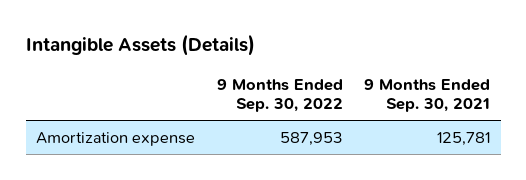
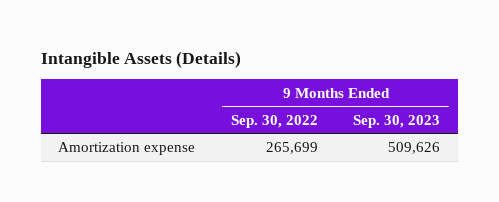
- | 9 Months Ended Sep. 30, 2022 | 9 Months Ended Sep. 30, 2021
+ | 9 Months Ended Sep. 30, 2022 | 9 Months Ended Sep. 30, 2023
- Amortization expense | 587,953 | 125,781
+ Amortization expense | 265,699 | 509,626

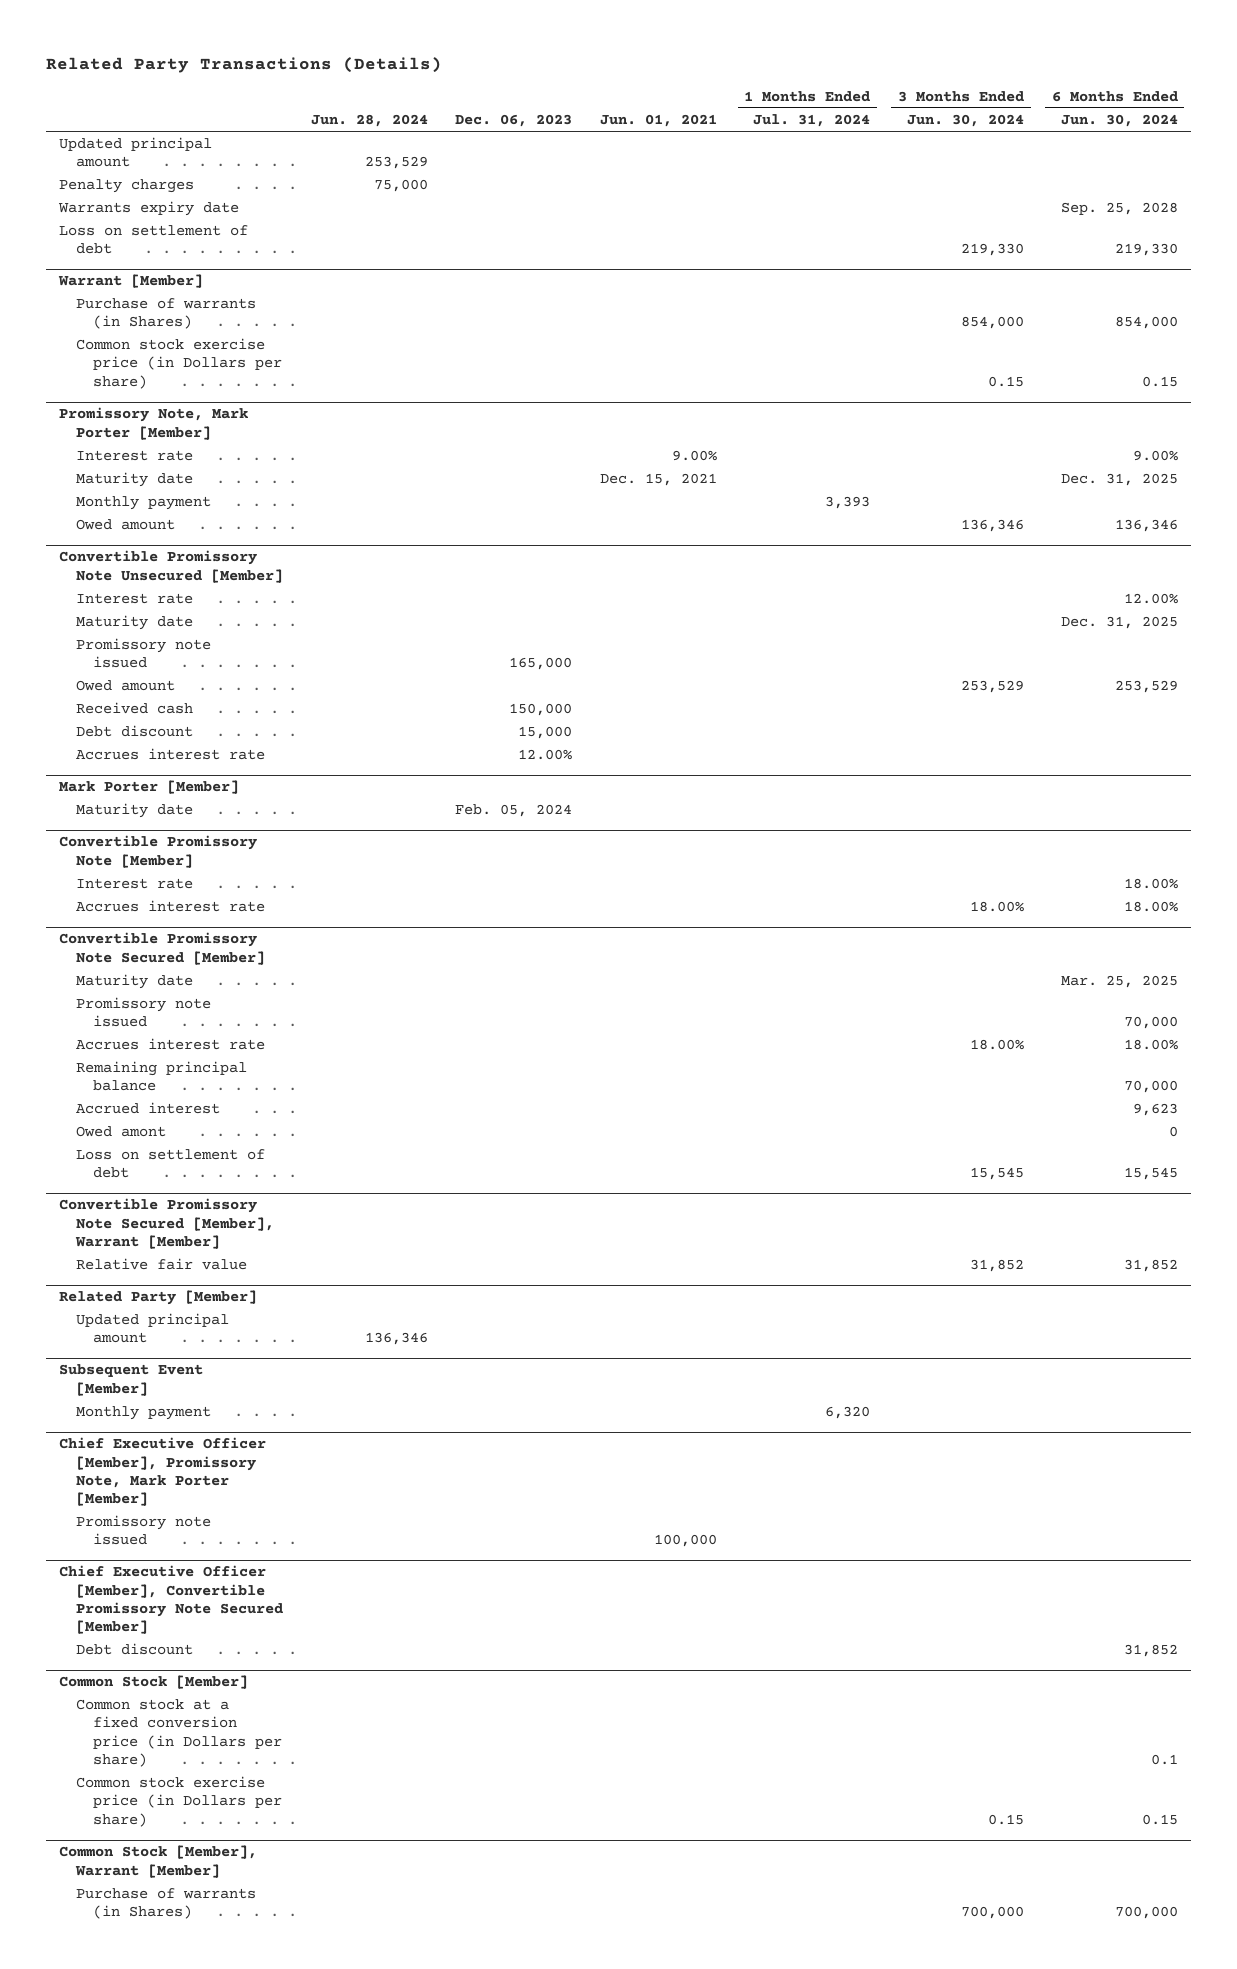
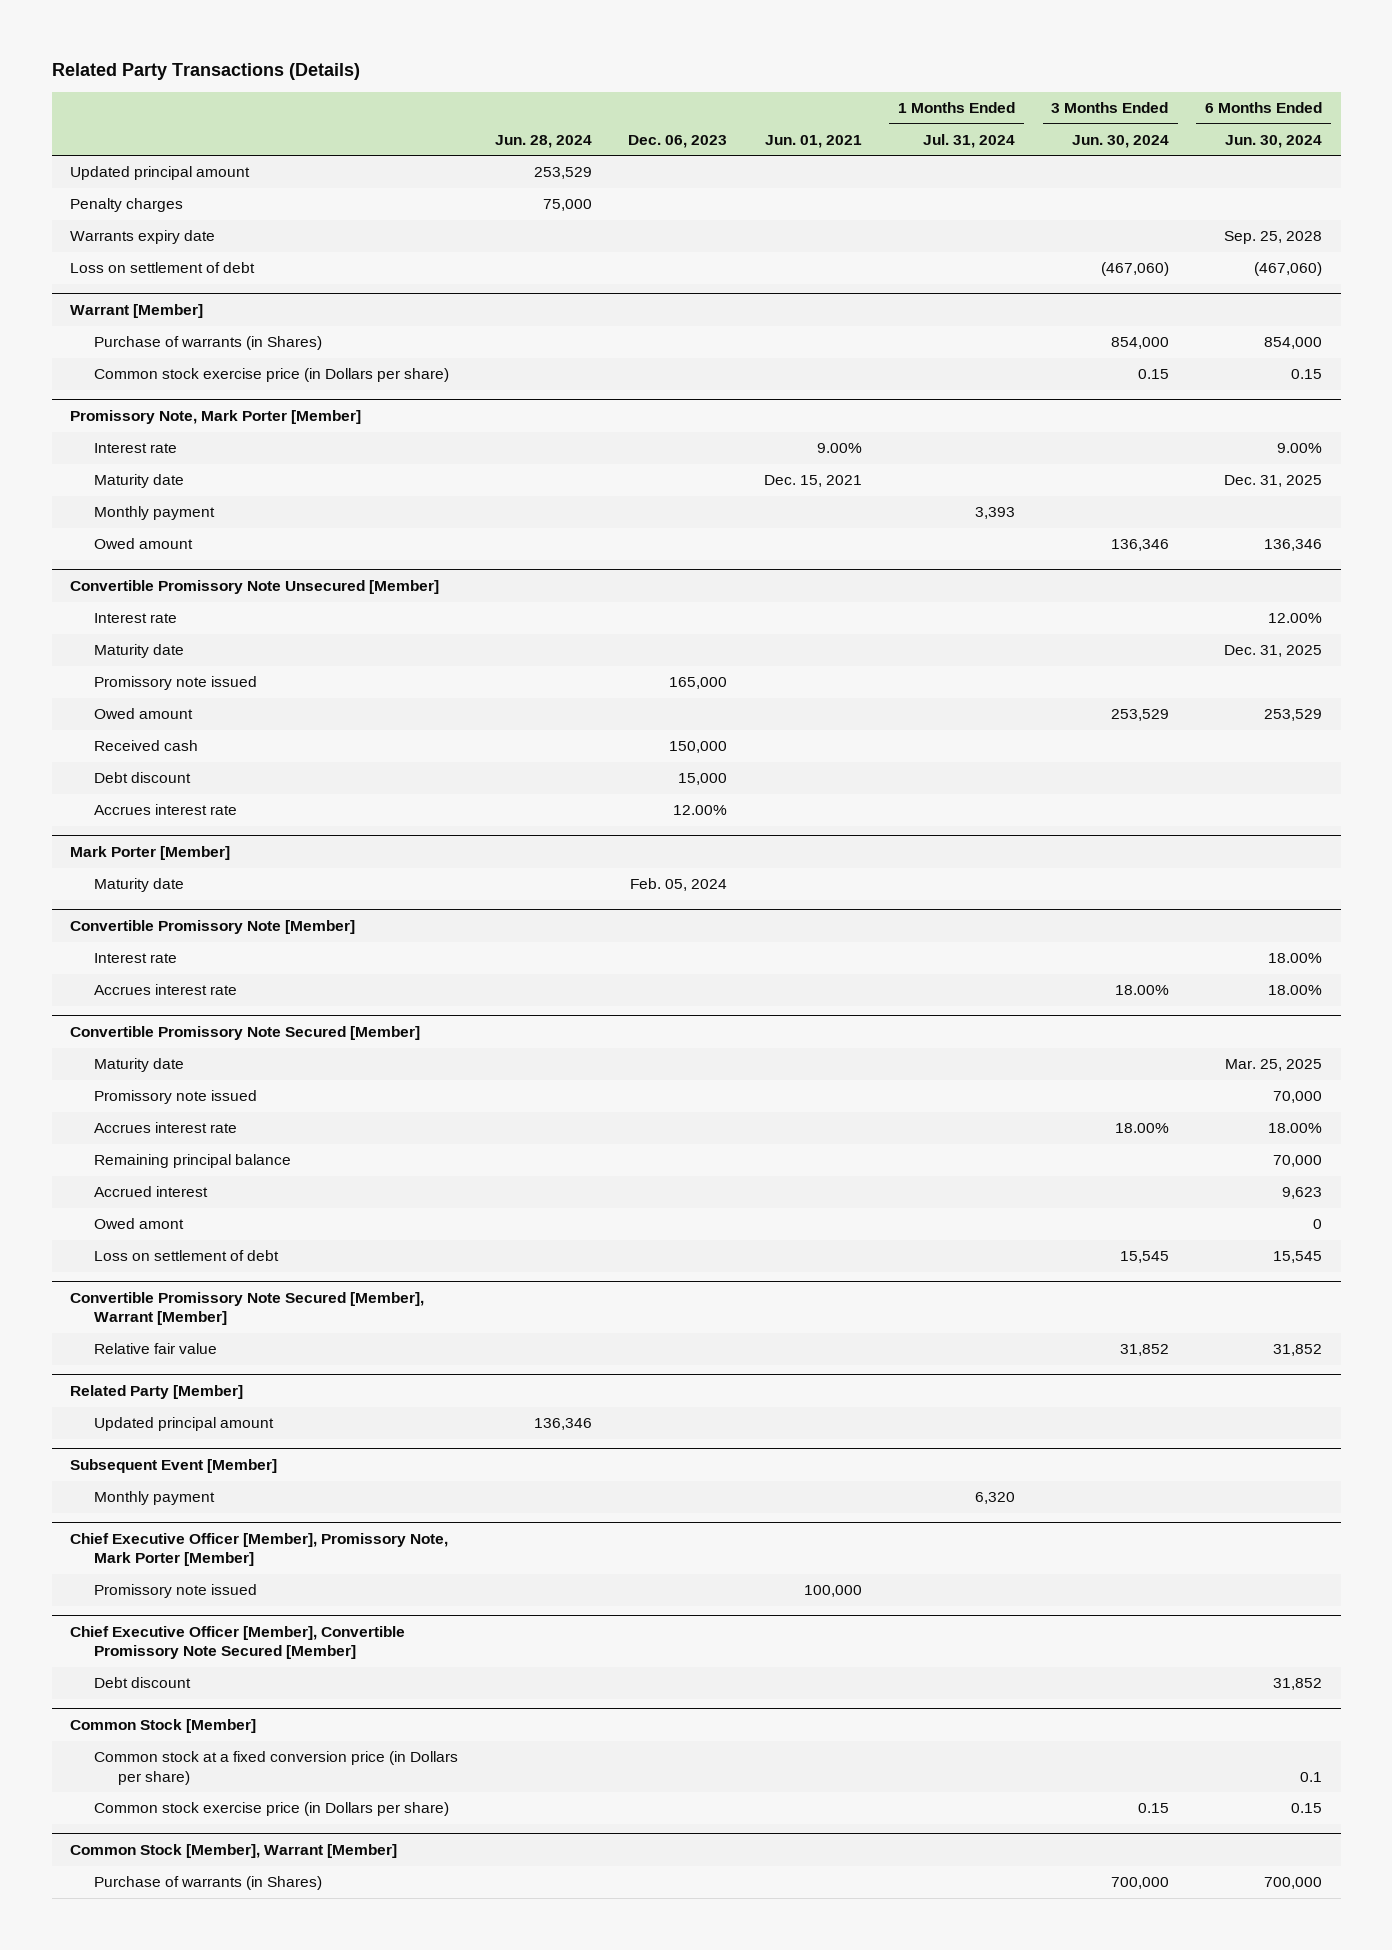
- Loss on settlement of debt | | | | | 219,330 | 219,330
+ Loss on settlement of debt | | | | | (467,060) | (467,060)

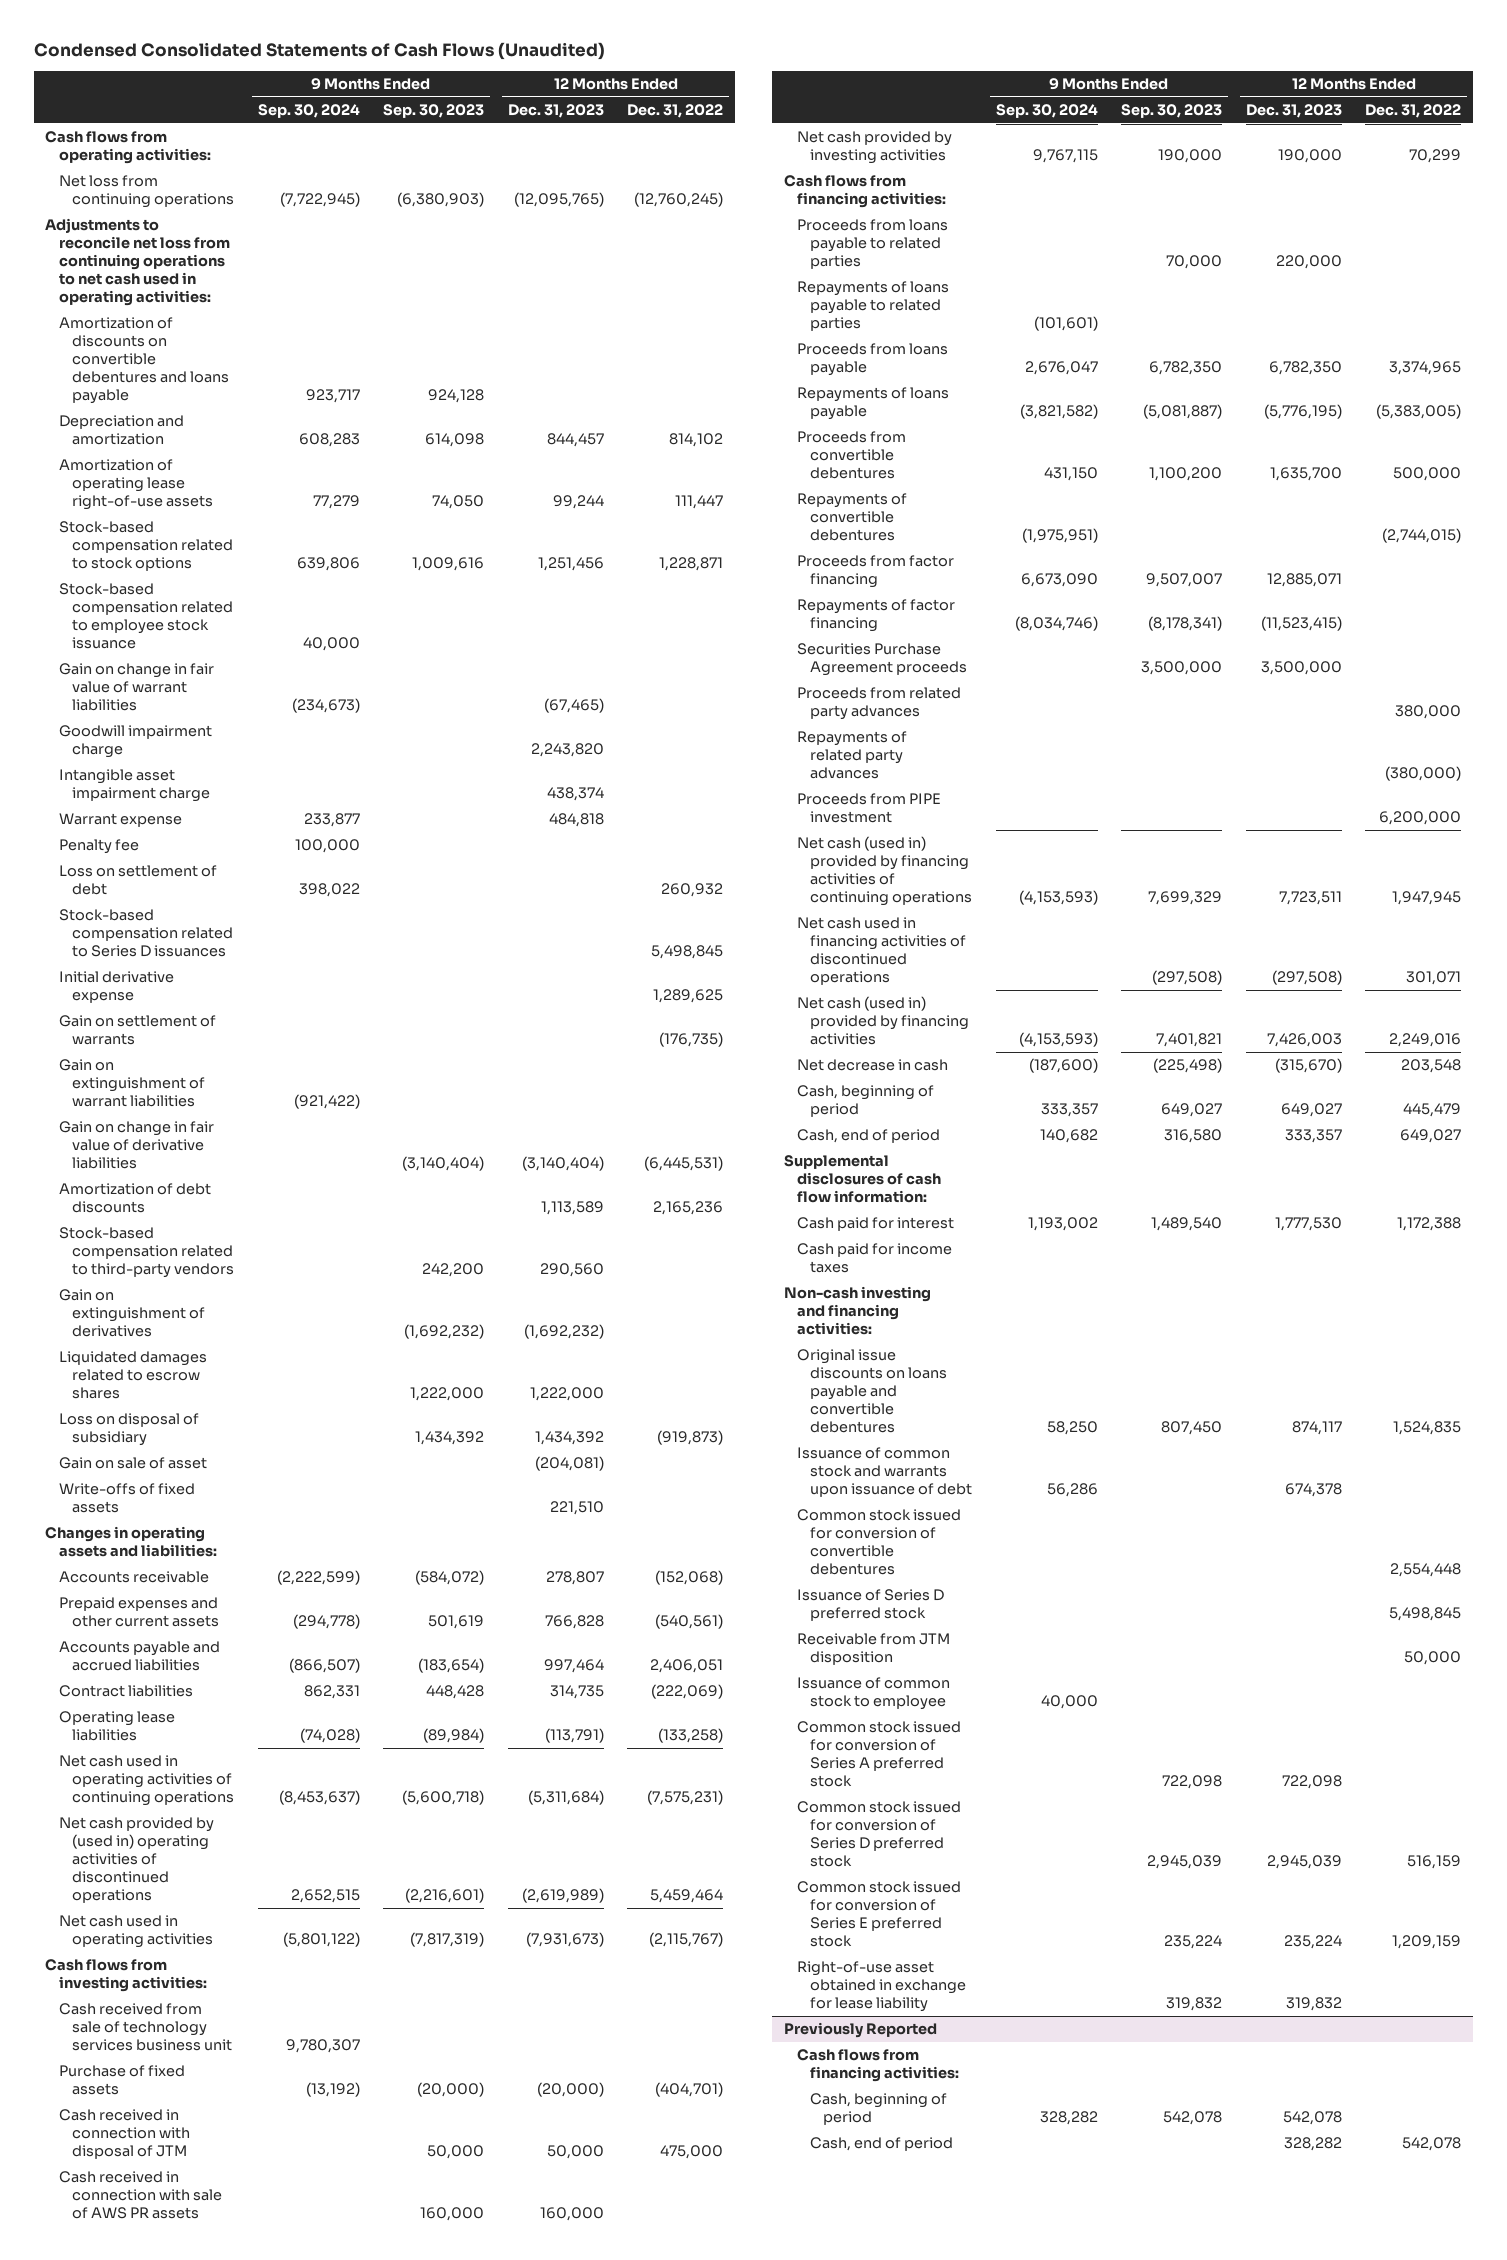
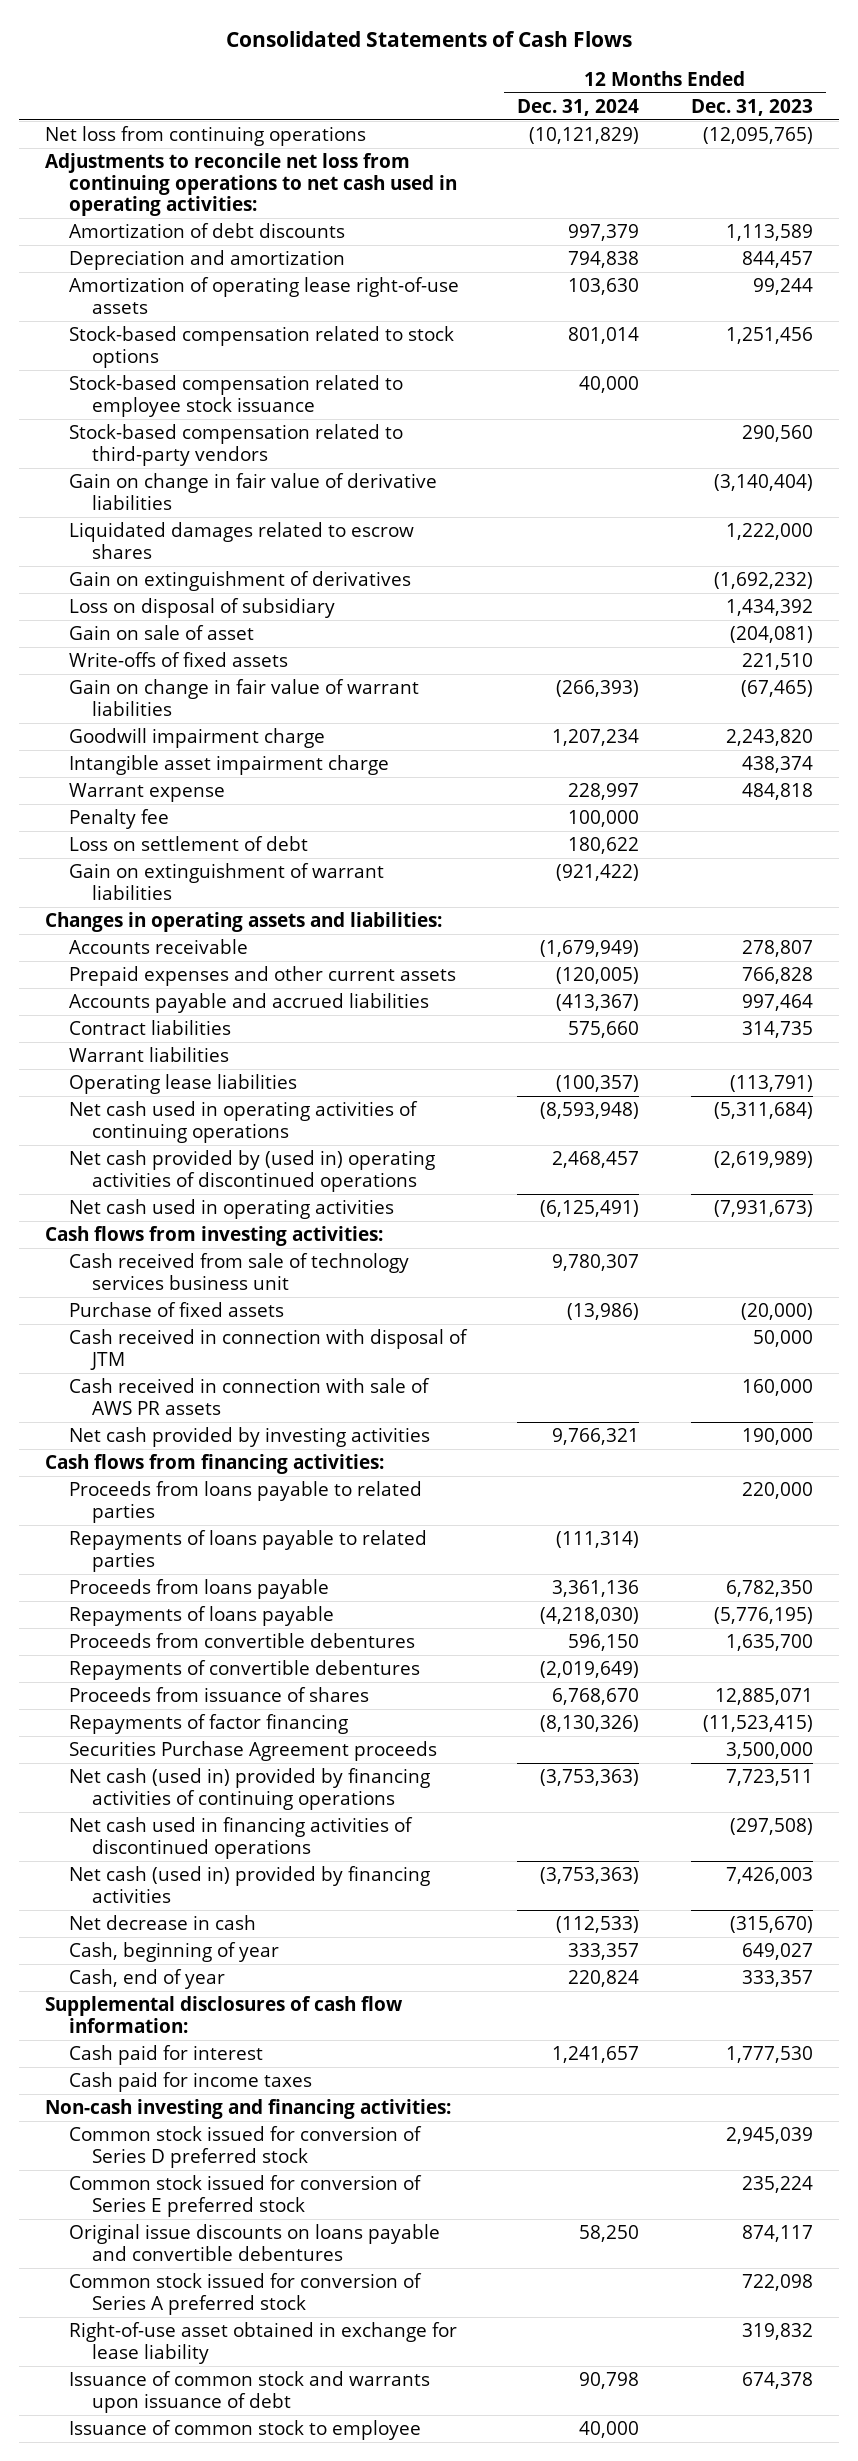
- Condensed Consolidated Statements of Cash Flows (Unaudited)
+ Consolidated Statements of Cash Flows
- | 9 Months Ended Sep. 30, 2024 | 9 Months Ended Sep. 30, 2023 | 12 Months Ended Dec. 31, 2023 | 12 Months Ended Dec. 31, 2022
+ | 12 Months Ended Dec. 31, 2024 | 12 Months Ended Dec. 31, 2023
- Cash flows from operating activities:
- Amortization of discounts on convertible debentures and loans payable | 923,717 | 924,128 | |
moved up: Amortization of debt discounts | 997,379 | 1,113,589
moved up: Stock-based compensation related to third-party vendors | | 290,560
moved up: Gain on change in fair value of derivative liabilities | | (3,140,404)
moved up: Liquidated damages related to escrow shares | | 1,222,000
moved up: Gain on extinguishment of derivatives | | (1,692,232)
moved up: Loss on disposal of subsidiary | | 1,434,392
moved up: Gain on sale of asset | | (204,081)
moved up: Write-offs of fixed assets | | 221,510
- Stock-based compensation related to Series D issuances | | | | 5,498,845
- Initial derivative expense | | | | 1,289,625
- Gain on settlement of warrants | | | | (176,735)
+ Warrant liabilities
- Proceeds from factor financing | 6,673,090 | 9,507,007 | 12,885,071 |
+ Proceeds from issuance of shares | 6,768,670 | 12,885,071
- Proceeds from related party advances | | | | 380,000
- Repayments of related party advances | | | | (380,000)
- Proceeds from PIPE investment | | | | 6,200,000
- Cash, beginning of period | 333,357 | 649,027 | 649,027 | 445,479
- Cash, end of period | 140,682 | 316,580 | 333,357 | 649,027
+ Cash, beginning of year | 333,357 | 649,027
+ Cash, end of year | 220,824 | 333,357
- Common stock issued for conversion of convertible debentures | | | | 2,554,448
- Issuance of Series D preferred stock | | | | 5,498,845
- Receivable from JTM disposition | | | | 50,000
moved down: Original issue discounts on loans payable and convertible debentures | 58,250 | 874,117
moved down: Common stock issued for conversion of Series A preferred stock | | 722,098
- Previously Reported
- Cash flows from financing activities:
- Cash, beginning of period | 328,282 | 542,078 | 542,078 |
- Cash, end of period | | | 328,282 | 542,078
moved down: Issuance of common stock and warrants upon issuance of debt | 90,798 | 674,378
moved down: Issuance of common stock to employee | 40,000 |

